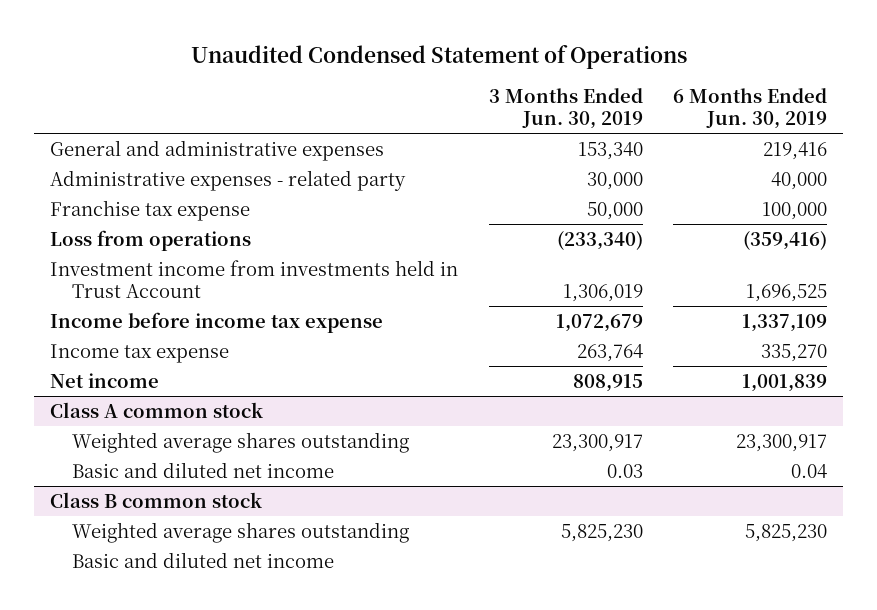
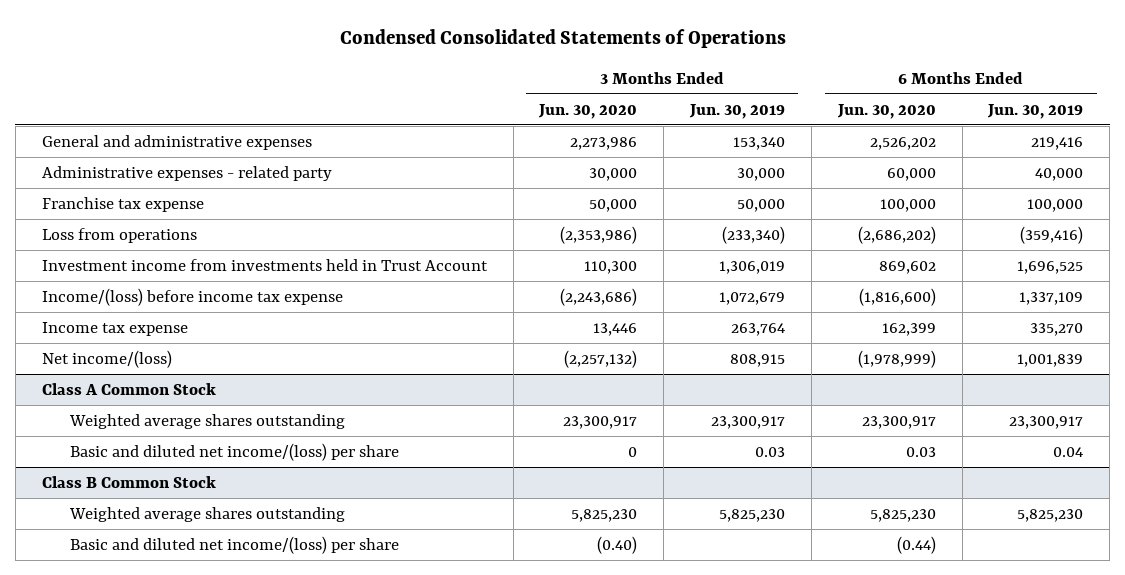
- Unaudited Condensed Statement of Operations
+ Condensed Consolidated Statements of Operations
- | 3 Months Ended Jun. 30, 2019 | 6 Months Ended Jun. 30, 2019
+ | 3 Months Ended Jun. 30, 2020 | 3 Months Ended Jun. 30, 2019 | 6 Months Ended Jun. 30, 2020 | 6 Months Ended Jun. 30, 2019
- Income before income tax expense | 1,072,679 | 1,337,109
+ Income/(loss) before income tax expense | (2,243,686) | 1,072,679 | (1,816,600) | 1,337,109
- Net income | 808,915 | 1,001,839
- Class A common stock
+ Net income/(loss) | (2,257,132) | 808,915 | (1,978,999) | 1,001,839
+ Class A Common Stock
- Basic and diluted net income | 0.03 | 0.04
- Class B common stock
+ Basic and diluted net income/(loss) per share | 0 | 0.03 | 0.03 | 0.04
+ Class B Common Stock
- Basic and diluted net income
+ Basic and diluted net income/(loss) per share | (0.40) | | (0.44) |

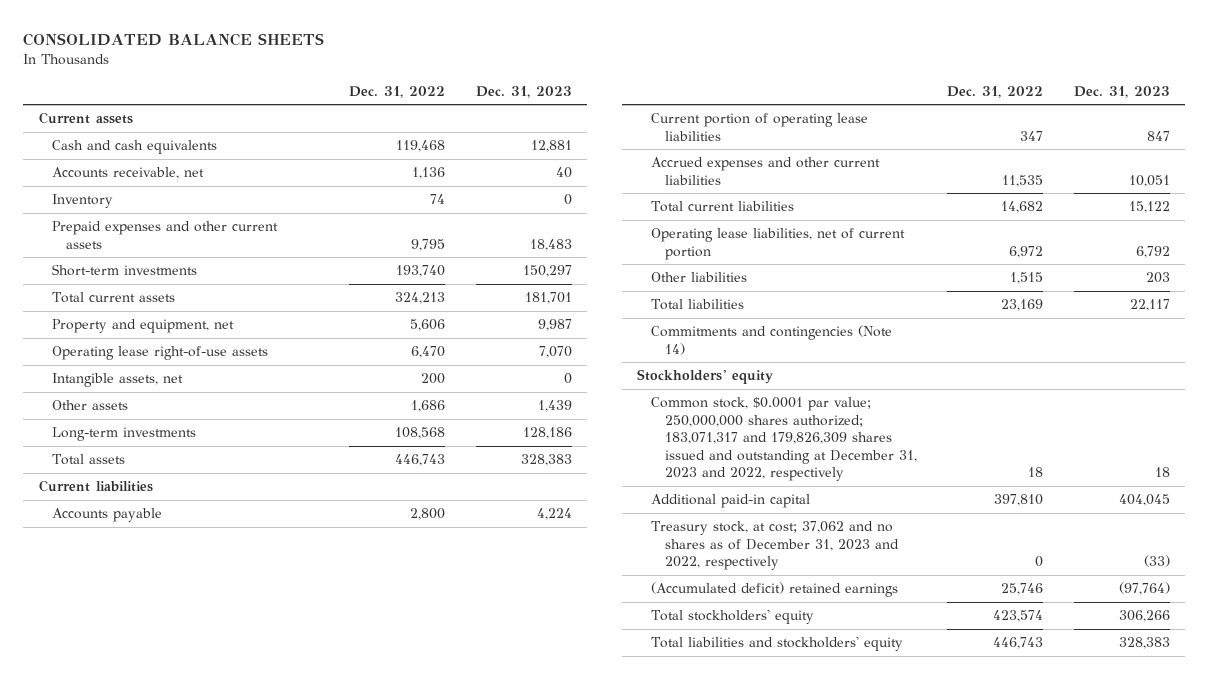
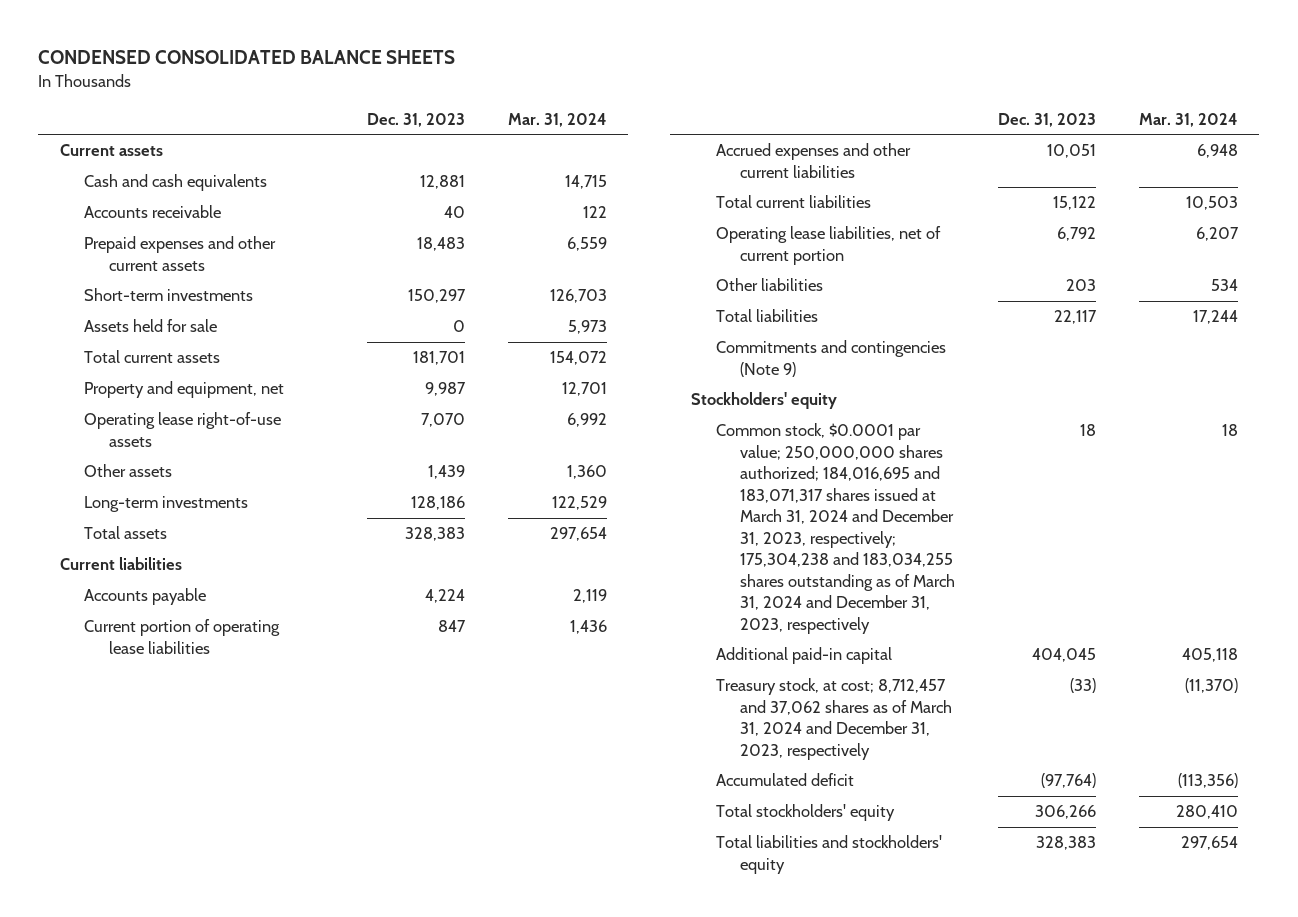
- CONSOLIDATED BALANCE SHEETS
+ CONDENSED CONSOLIDATED BALANCE SHEETS
- | Dec. 31, 2022 | Dec. 31, 2023
+ | Dec. 31, 2023 | Mar. 31, 2024
- Accounts receivable, net | 1,136 | 40
- Inventory | 74 | 0
+ Accounts receivable | 40 | 122
+ Assets held for sale | 0 | 5,973
- Intangible assets, net | 200 | 0
- Commitments and contingencies (Note 14)
+ Commitments and contingencies (Note 9)
- Common stock, $0.0001 par value; 250,000,000 shares authorized; 183,071,317 and 179,826,309 shares issued and outstanding at December 31, 2023 and 2022, respectively | 18 | 18
+ Common stock, $0.0001 par value; 250,000,000 shares authorized; 184,016,695 and 183,071,317 shares issued at March 31, 2024 and December 31, 2023, respectively; 175,304,238 and 183,034,255 shares outstanding as of March 31, 2024 and December 31, 2023, respectively | 18 | 18
- Treasury stock, at cost; 37,062 and no shares as of December 31, 2023 and 2022, respectively | 0 | (33)
- (Accumulated deficit) retained earnings | 25,746 | (97,764)
+ Treasury stock, at cost; 8,712,457 and 37,062 shares as of March 31, 2024 and December 31, 2023, respectively | (33) | (11,370)
+ Accumulated deficit | (97,764) | (113,356)

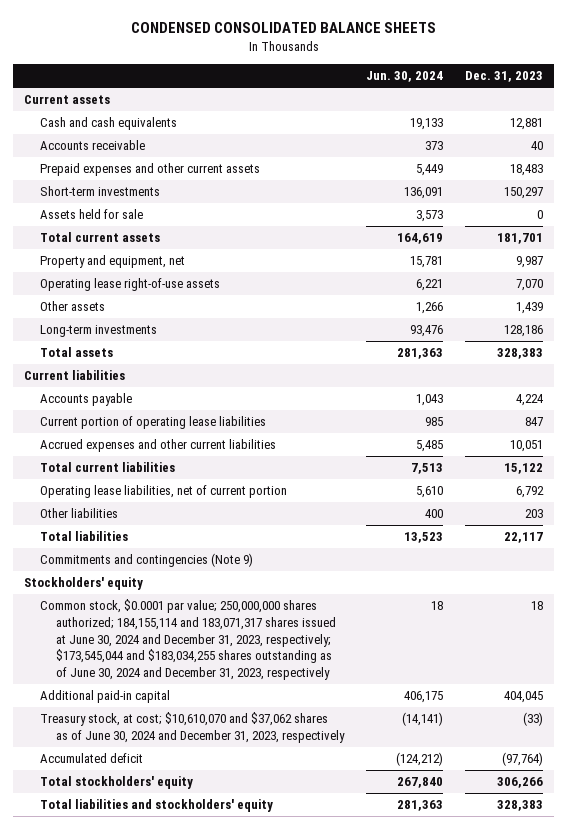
- | Dec. 31, 2023 | Mar. 31, 2024
+ | Jun. 30, 2024 | Dec. 31, 2023
- Common stock, $0.0001 par value; 250,000,000 shares authorized; 184,016,695 and 183,071,317 shares issued at March 31, 2024 and December 31, 2023, respectively; 175,304,238 and 183,034,255 shares outstanding as of March 31, 2024 and December 31, 2023, respectively | 18 | 18
+ Common stock, $0.0001 par value; 250,000,000 shares authorized; 184,155,114 and 183,071,317 shares issued at June 30, 2024 and December 31, 2023, respectively; $173,545,044 and $183,034,255 shares outstanding as of June 30, 2024 and December 31, 2023, respectively | 18 | 18
- Treasury stock, at cost; 8,712,457 and 37,062 shares as of March 31, 2024 and December 31, 2023, respectively | (33) | (11,370)
+ Treasury stock, at cost; $10,610,070 and $37,062 shares as of June 30, 2024 and December 31, 2023, respectively | (14,141) | (33)

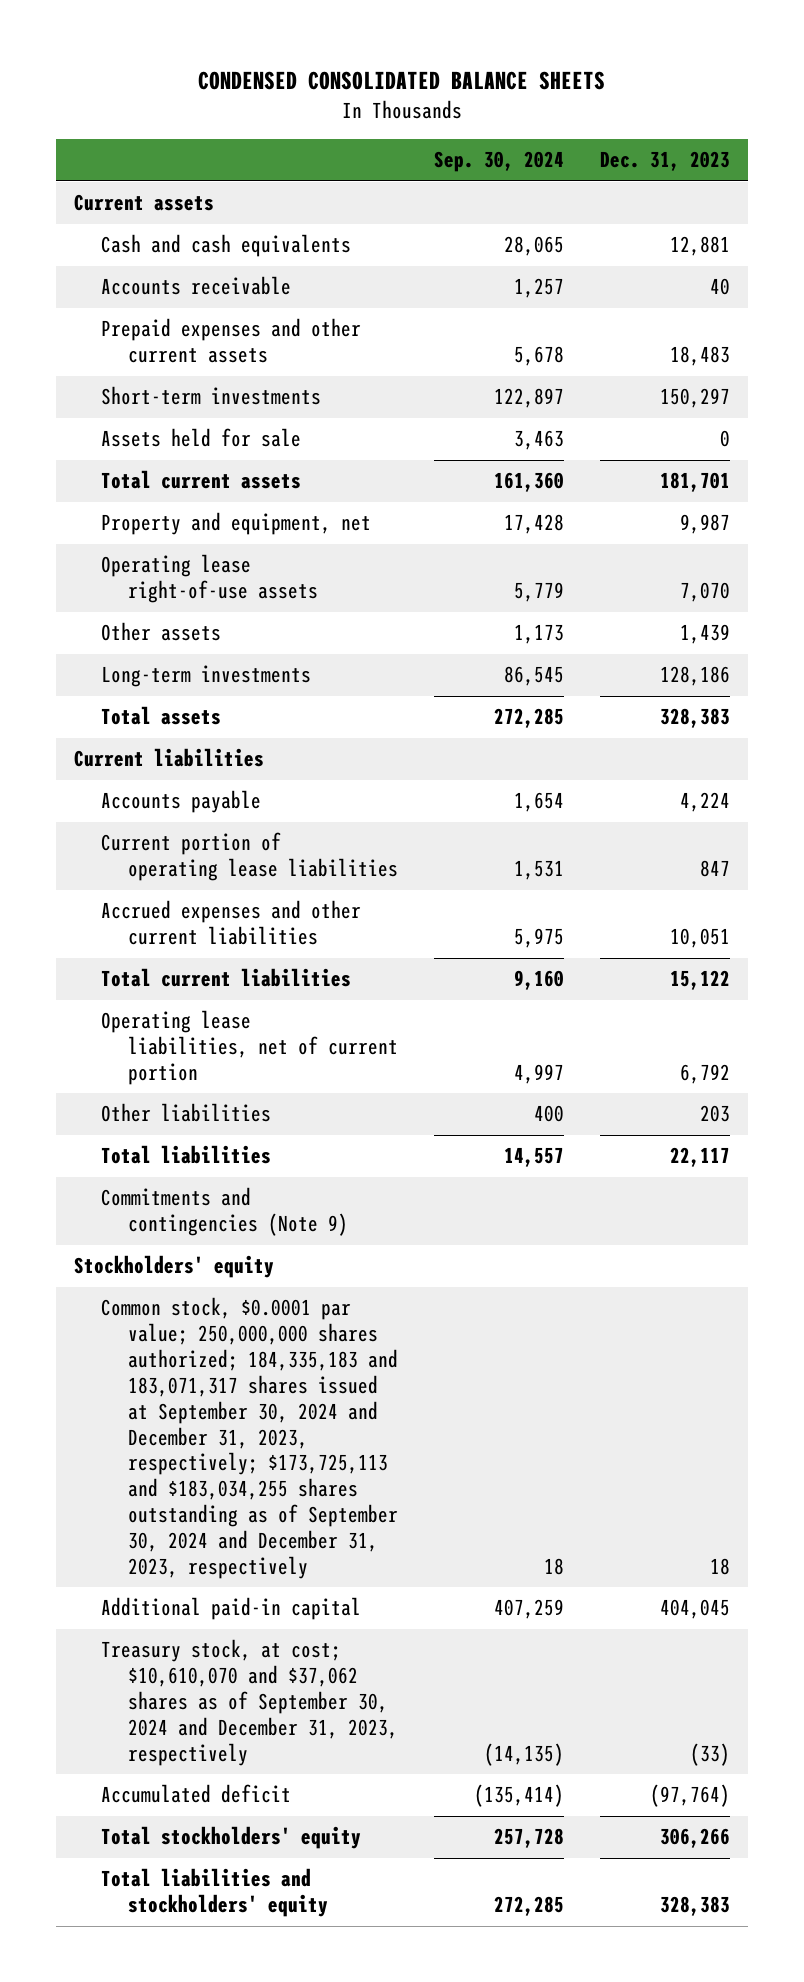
- | Jun. 30, 2024 | Dec. 31, 2023
+ | Sep. 30, 2024 | Dec. 31, 2023
- Common stock, $0.0001 par value; 250,000,000 shares authorized; 184,155,114 and 183,071,317 shares issued at June 30, 2024 and December 31, 2023, respectively; $173,545,044 and $183,034,255 shares outstanding as of June 30, 2024 and December 31, 2023, respectively | 18 | 18
+ Common stock, $0.0001 par value; 250,000,000 shares authorized; 184,335,183 and 183,071,317 shares issued at September 30, 2024 and December 31, 2023, respectively; $173,725,113 and $183,034,255 shares outstanding as of September 30, 2024 and December 31, 2023, respectively | 18 | 18
- Treasury stock, at cost; $10,610,070 and $37,062 shares as of June 30, 2024 and December 31, 2023, respectively | (14,141) | (33)
+ Treasury stock, at cost; $10,610,070 and $37,062 shares as of September 30, 2024 and December 31, 2023, respectively | (14,135) | (33)

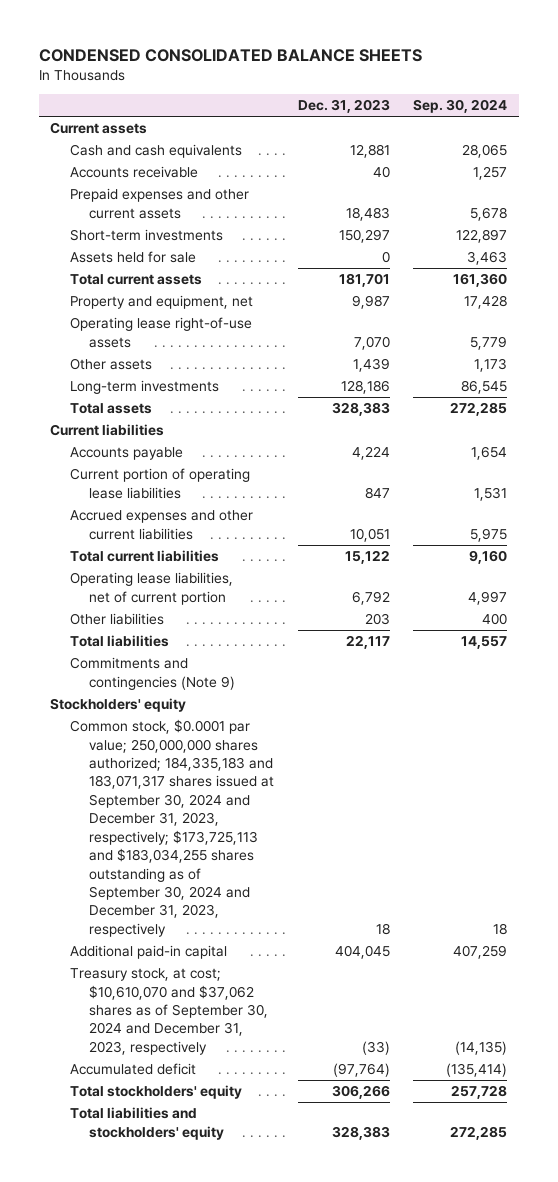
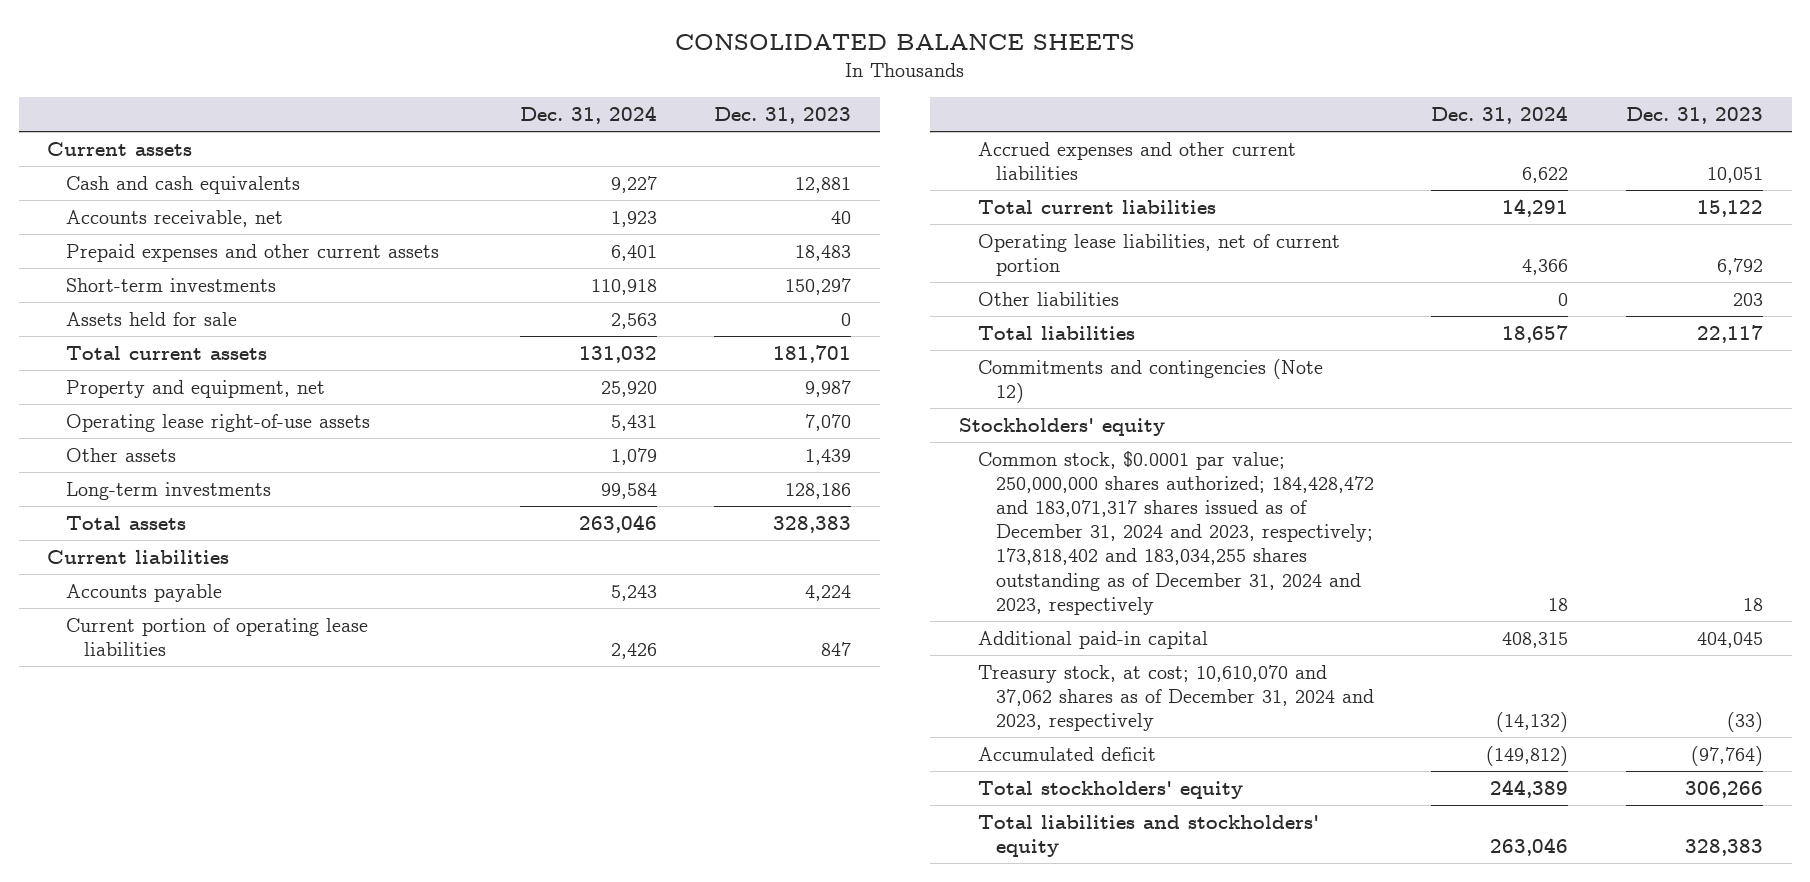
- CONDENSED CONSOLIDATED BALANCE SHEETS
+ CONSOLIDATED BALANCE SHEETS
- | Dec. 31, 2023 | Sep. 30, 2024
+ | Dec. 31, 2024 | Dec. 31, 2023
- Accounts receivable | 40 | 1,257
+ Accounts receivable, net | 1,923 | 40
- Commitments and contingencies (Note 9)
+ Commitments and contingencies (Note 12)
- Common stock, $0.0001 par value; 250,000,000 shares authorized; 184,335,183 and 183,071,317 shares issued at September 30, 2024 and December 31, 2023, respectively; $173,725,113 and $183,034,255 shares outstanding as of September 30, 2024 and December 31, 2023, respectively | 18 | 18
+ Common stock, $0.0001 par value; 250,000,000 shares authorized; 184,428,472 and 183,071,317 shares issued as of December 31, 2024 and 2023, respectively; 173,818,402 and 183,034,255 shares outstanding as of December 31, 2024 and 2023, respectively | 18 | 18
- Treasury stock, at cost; $10,610,070 and $37,062 shares as of September 30, 2024 and December 31, 2023, respectively | (33) | (14,135)
+ Treasury stock, at cost; 10,610,070 and 37,062 shares as of December 31, 2024 and 2023, respectively | (14,132) | (33)

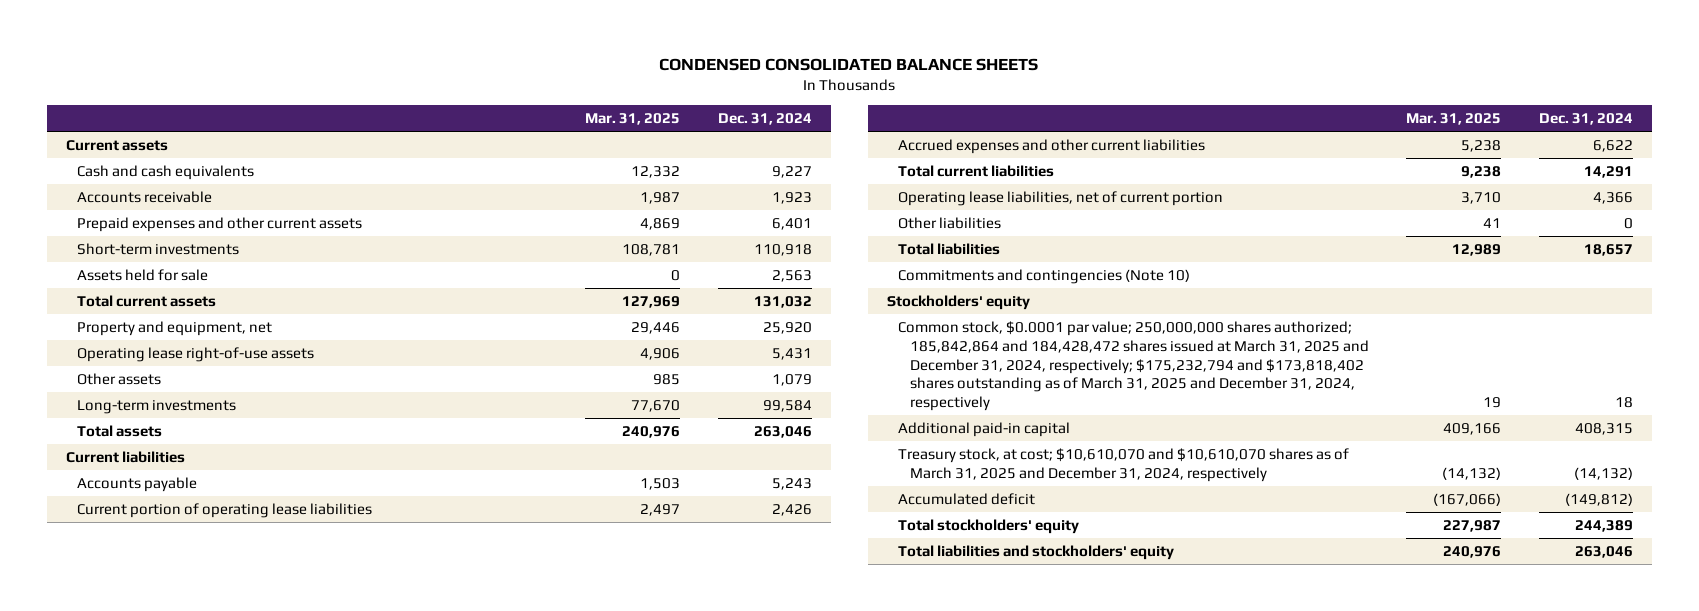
- CONSOLIDATED BALANCE SHEETS
+ CONDENSED CONSOLIDATED BALANCE SHEETS
- | Dec. 31, 2024 | Dec. 31, 2023
+ | Mar. 31, 2025 | Dec. 31, 2024
- Accounts receivable, net | 1,923 | 40
+ Accounts receivable | 1,987 | 1,923
- Commitments and contingencies (Note 12)
+ Commitments and contingencies (Note 10)
- Common stock, $0.0001 par value; 250,000,000 shares authorized; 184,428,472 and 183,071,317 shares issued as of December 31, 2024 and 2023, respectively; 173,818,402 and 183,034,255 shares outstanding as of December 31, 2024 and 2023, respectively | 18 | 18
+ Common stock, $0.0001 par value; 250,000,000 shares authorized; 185,842,864 and 184,428,472 shares issued at March 31, 2025 and December 31, 2024, respectively; $175,232,794 and $173,818,402 shares outstanding as of March 31, 2025 and December 31, 2024, respectively | 19 | 18
- Treasury stock, at cost; 10,610,070 and 37,062 shares as of December 31, 2024 and 2023, respectively | (14,132) | (33)
+ Treasury stock, at cost; $10,610,070 and $10,610,070 shares as of March 31, 2025 and December 31, 2024, respectively | (14,132) | (14,132)

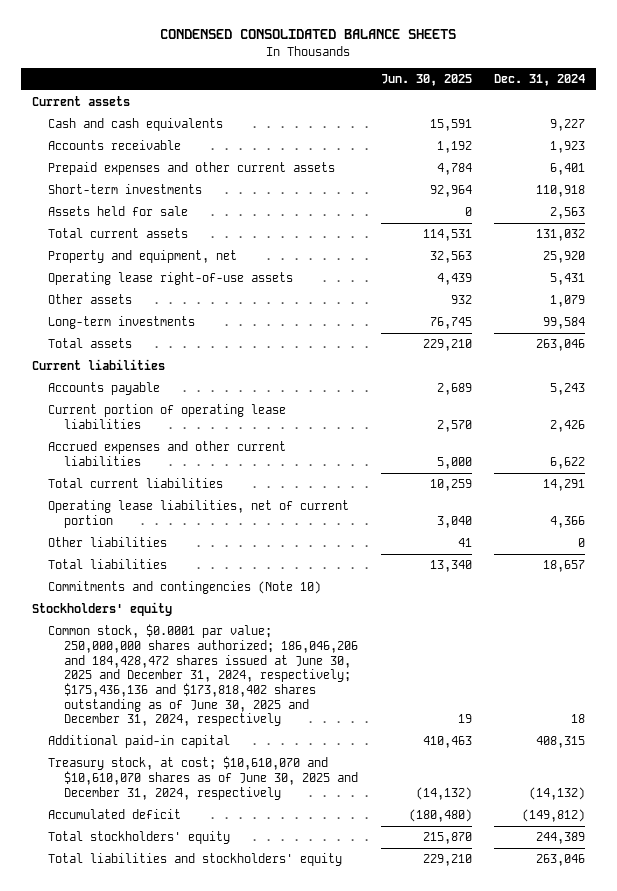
- | Mar. 31, 2025 | Dec. 31, 2024
+ | Jun. 30, 2025 | Dec. 31, 2024
- Common stock, $0.0001 par value; 250,000,000 shares authorized; 185,842,864 and 184,428,472 shares issued at March 31, 2025 and December 31, 2024, respectively; $175,232,794 and $173,818,402 shares outstanding as of March 31, 2025 and December 31, 2024, respectively | 19 | 18
+ Common stock, $0.0001 par value; 250,000,000 shares authorized; 186,046,206 and 184,428,472 shares issued at June 30, 2025 and December 31, 2024, respectively; $175,436,136 and $173,818,402 shares outstanding as of June 30, 2025 and December 31, 2024, respectively | 19 | 18
- Treasury stock, at cost; $10,610,070 and $10,610,070 shares as of March 31, 2025 and December 31, 2024, respectively | (14,132) | (14,132)
+ Treasury stock, at cost; $10,610,070 and $10,610,070 shares as of June 30, 2025 and December 31, 2024, respectively | (14,132) | (14,132)

